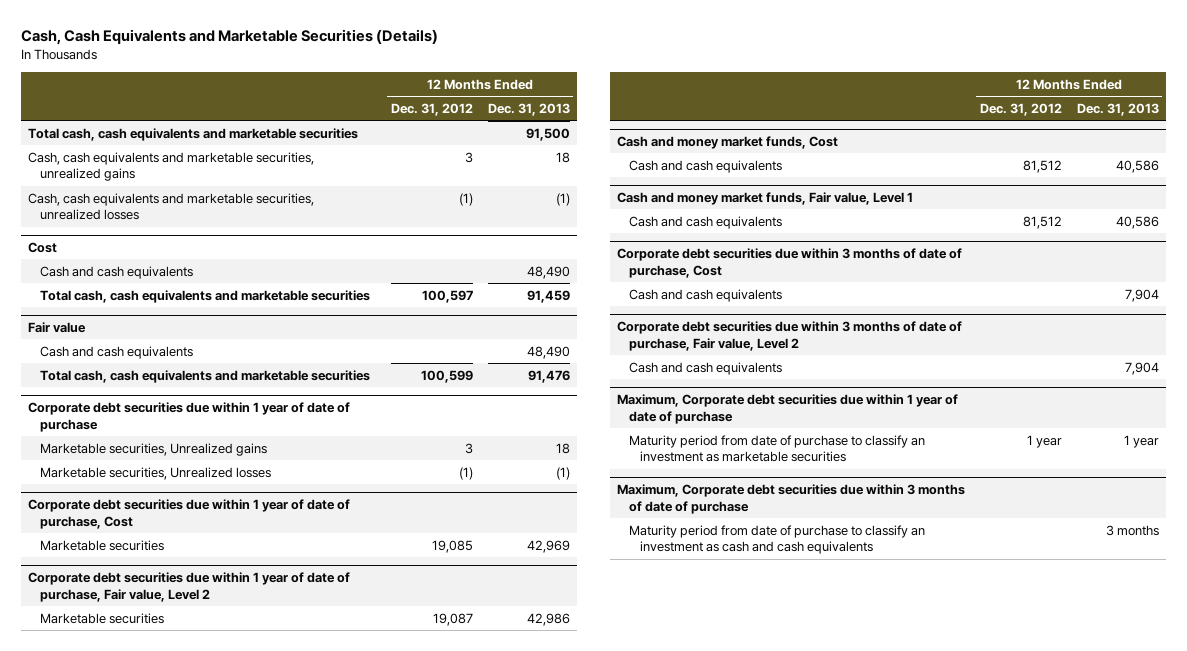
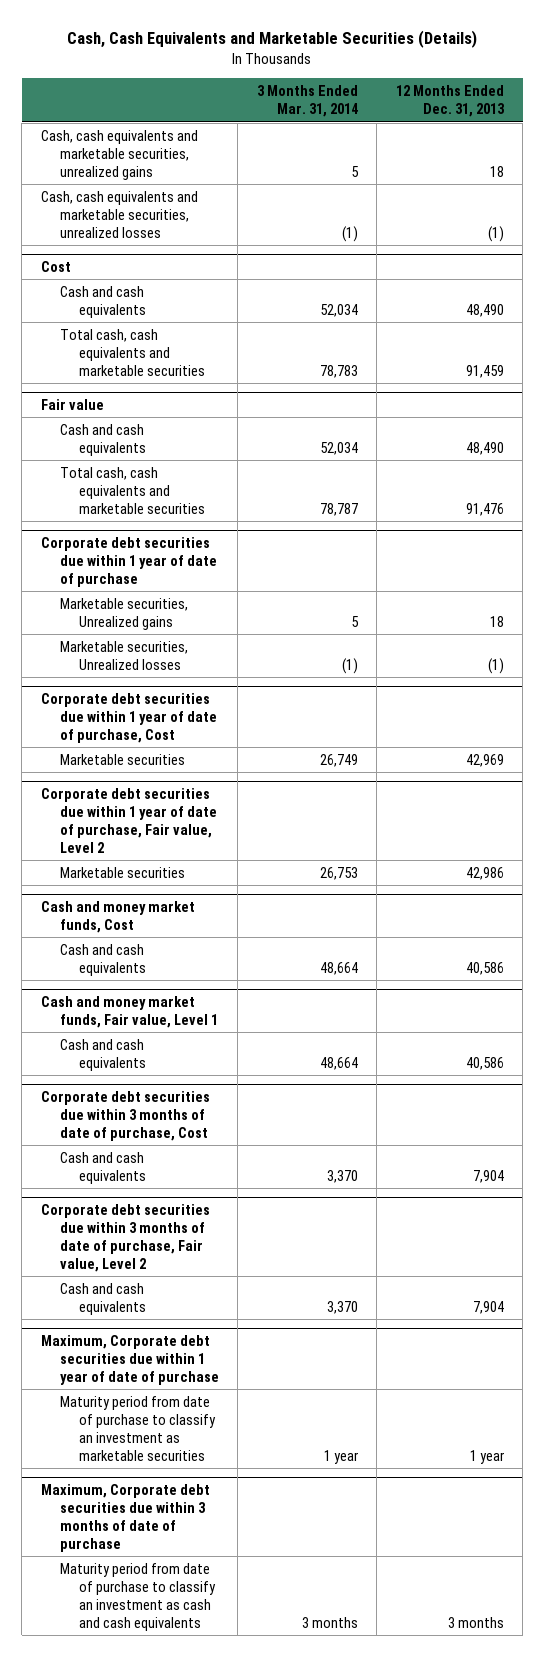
- | 12 Months Ended Dec. 31, 2012 | 12 Months Ended Dec. 31, 2013
+ | 3 Months Ended Mar. 31, 2014 | 12 Months Ended Dec. 31, 2013
- Total cash, cash equivalents and marketable securities | | 91,500

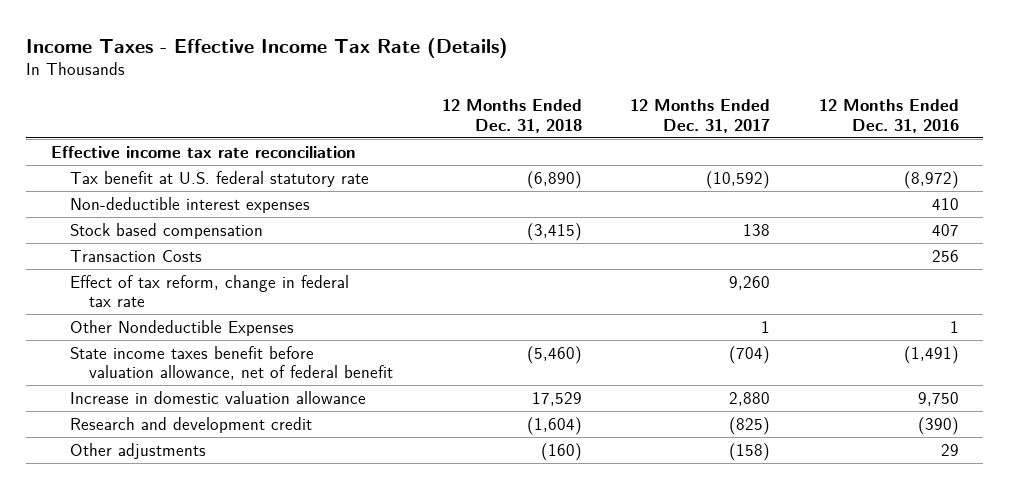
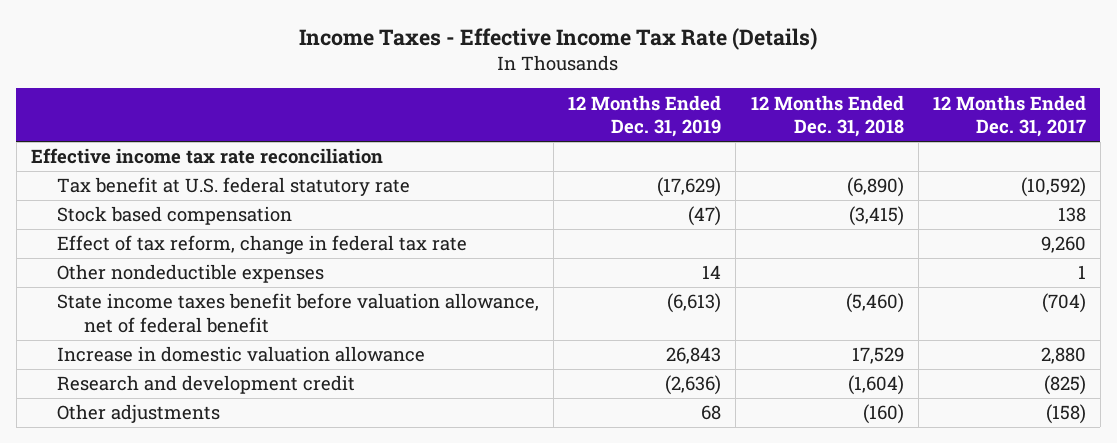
- | 12 Months Ended Dec. 31, 2018 | 12 Months Ended Dec. 31, 2017 | 12 Months Ended Dec. 31, 2016
+ | 12 Months Ended Dec. 31, 2019 | 12 Months Ended Dec. 31, 2018 | 12 Months Ended Dec. 31, 2017
- Non-deductible interest expenses | | | 410
- Transaction Costs | | | 256
- Other Nondeductible Expenses | | 1 | 1
+ Other nondeductible expenses | 14 | | 1

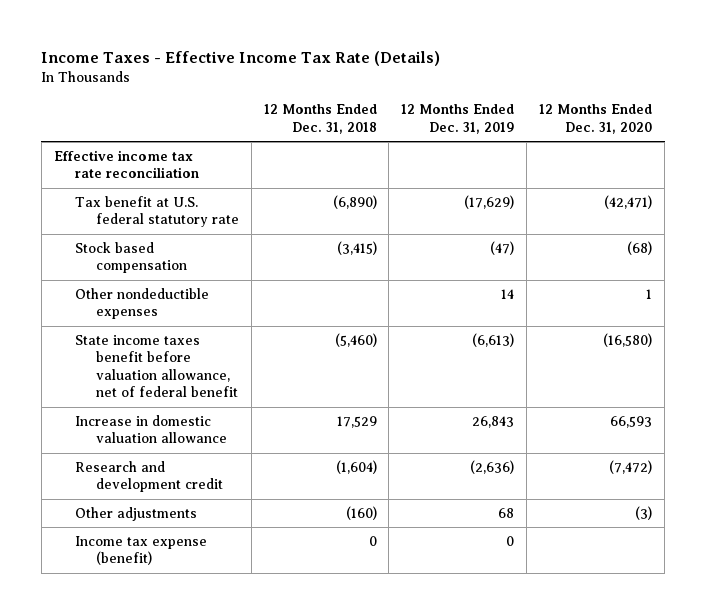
- | 12 Months Ended Dec. 31, 2019 | 12 Months Ended Dec. 31, 2018 | 12 Months Ended Dec. 31, 2017
+ | 12 Months Ended Dec. 31, 2018 | 12 Months Ended Dec. 31, 2019 | 12 Months Ended Dec. 31, 2020
- Effect of tax reform, change in federal tax rate | | | 9,260
+ Income tax expense (benefit) | 0 | 0 |

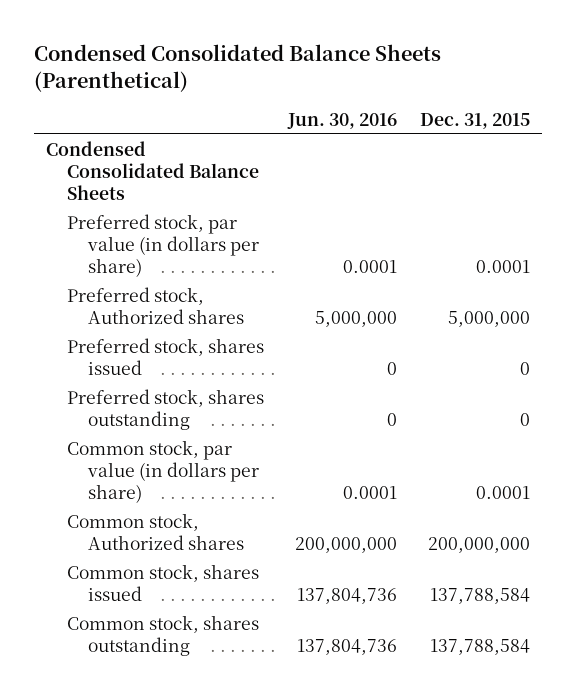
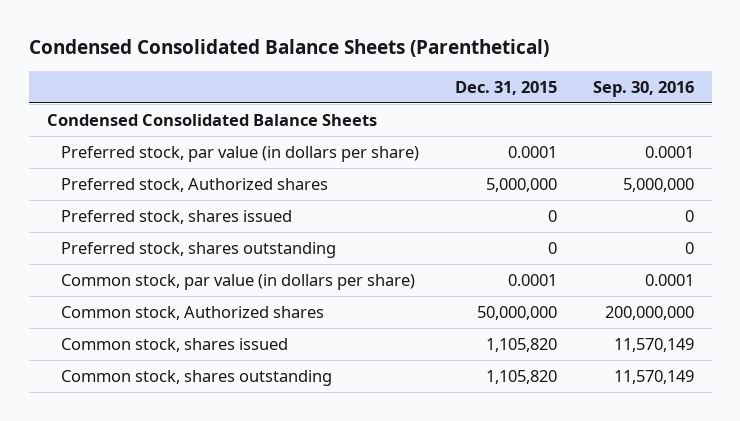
- | Jun. 30, 2016 | Dec. 31, 2015
+ | Dec. 31, 2015 | Sep. 30, 2016
- Common stock, Authorized shares | 200,000,000 | 200,000,000
- Common stock, shares issued | 137,804,736 | 137,788,584
- Common stock, shares outstanding | 137,804,736 | 137,788,584
+ Common stock, Authorized shares | 50,000,000 | 200,000,000
+ Common stock, shares issued | 1,105,820 | 11,570,149
+ Common stock, shares outstanding | 1,105,820 | 11,570,149

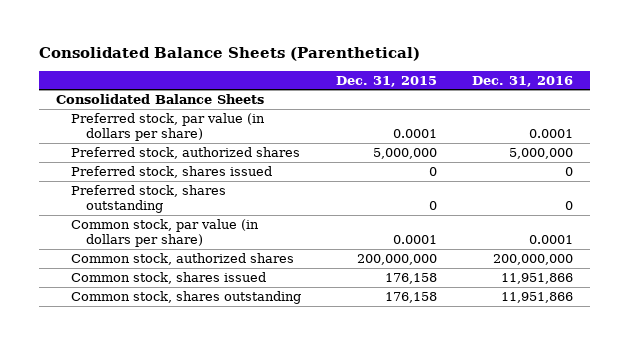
- Condensed Consolidated Balance Sheets (Parenthetical)
+ Consolidated Balance Sheets (Parenthetical)
- | Dec. 31, 2015 | Sep. 30, 2016
+ | Dec. 31, 2015 | Dec. 31, 2016
- Condensed Consolidated Balance Sheets
+ Consolidated Balance Sheets
- Preferred stock, Authorized shares | 5,000,000 | 5,000,000
+ Preferred stock, authorized shares | 5,000,000 | 5,000,000
- Common stock, Authorized shares | 50,000,000 | 200,000,000
- Common stock, shares issued | 1,105,820 | 11,570,149
- Common stock, shares outstanding | 1,105,820 | 11,570,149
+ Common stock, authorized shares | 200,000,000 | 200,000,000
+ Common stock, shares issued | 176,158 | 11,951,866
+ Common stock, shares outstanding | 176,158 | 11,951,866

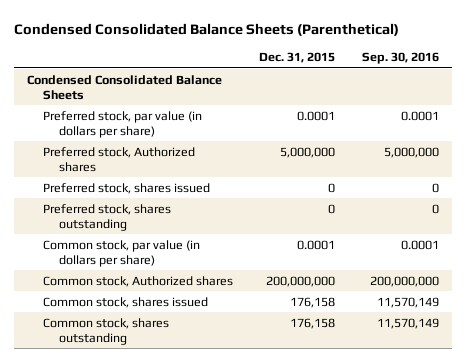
- Consolidated Balance Sheets (Parenthetical)
+ Condensed Consolidated Balance Sheets (Parenthetical)
- | Dec. 31, 2015 | Dec. 31, 2016
+ | Dec. 31, 2015 | Sep. 30, 2016
- Consolidated Balance Sheets
+ Condensed Consolidated Balance Sheets
- Preferred stock, authorized shares | 5,000,000 | 5,000,000
+ Preferred stock, Authorized shares | 5,000,000 | 5,000,000
- Common stock, authorized shares | 200,000,000 | 200,000,000
+ Common stock, Authorized shares | 200,000,000 | 200,000,000

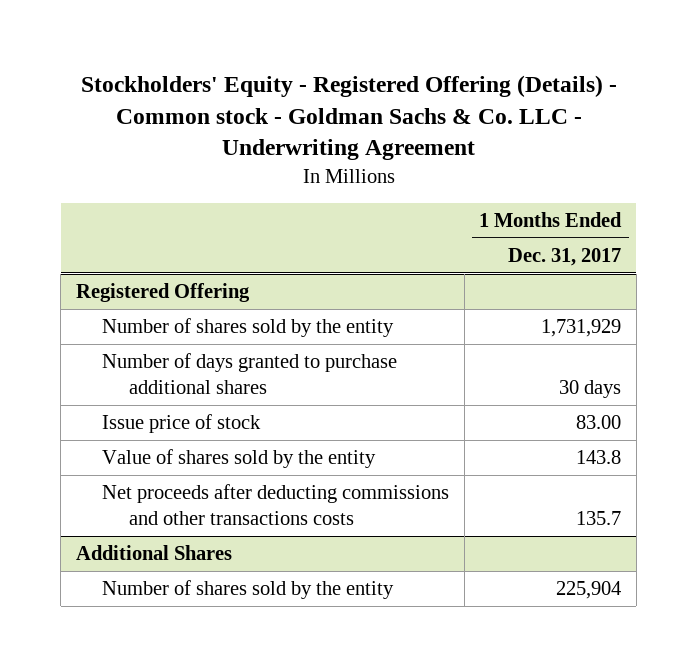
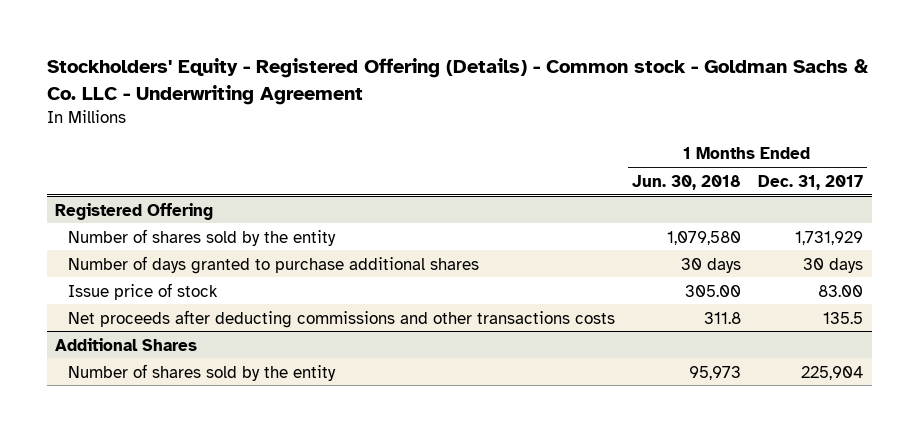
- | 1 Months Ended Dec. 31, 2017
+ | 1 Months Ended Jun. 30, 2018 | 1 Months Ended Dec. 31, 2017
@ Registered Offering
- Value of shares sold by the entity | 143.8
- Net proceeds after deducting commissions and other transactions costs | 135.7
+ Net proceeds after deducting commissions and other transactions costs | 311.8 | 135.5

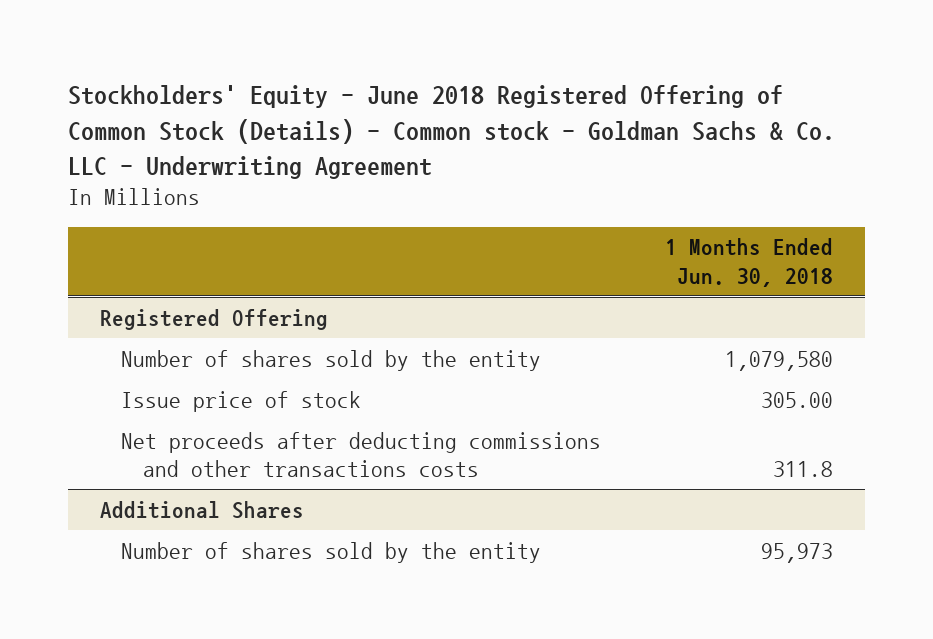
- Stockholders' Equity - Registered Offering (Details) - Common stock - Goldman Sachs & Co. LLC - Underwriting Agreement
+ Stockholders' Equity - June 2018 Registered Offering of Common Stock (Details) - Common stock - Goldman Sachs & Co. LLC - Underwriting Agreement
- | 1 Months Ended Jun. 30, 2018 | 1 Months Ended Dec. 31, 2017
+ | 1 Months Ended Jun. 30, 2018
@ Registered Offering
- Number of days granted to purchase additional shares | 30 days | 30 days

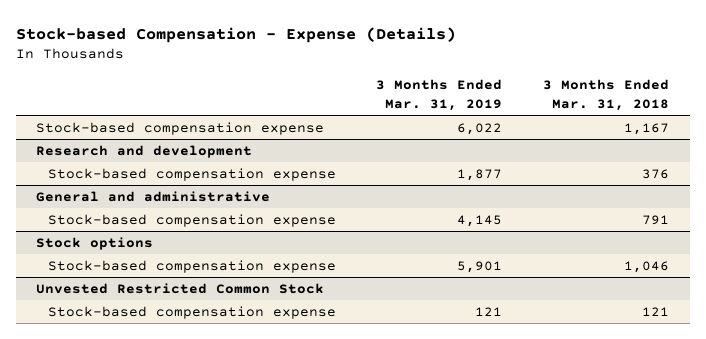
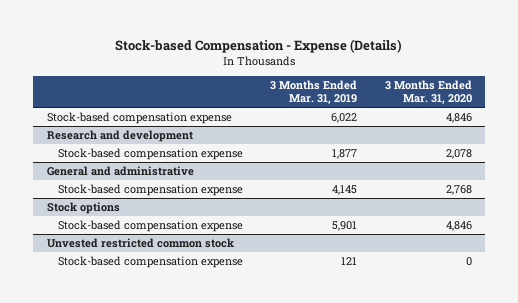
- | 3 Months Ended Mar. 31, 2019 | 3 Months Ended Mar. 31, 2018
+ | 3 Months Ended Mar. 31, 2019 | 3 Months Ended Mar. 31, 2020
- Unvested Restricted Common Stock
+ Unvested restricted common stock

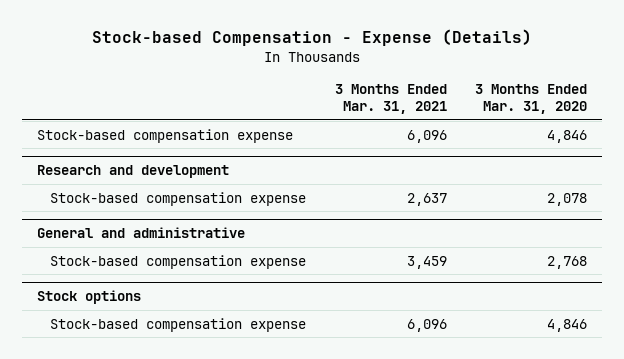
- | 3 Months Ended Mar. 31, 2019 | 3 Months Ended Mar. 31, 2020
+ | 3 Months Ended Mar. 31, 2021 | 3 Months Ended Mar. 31, 2020
- Unvested restricted common stock
- Stock-based compensation expense | 121 | 0

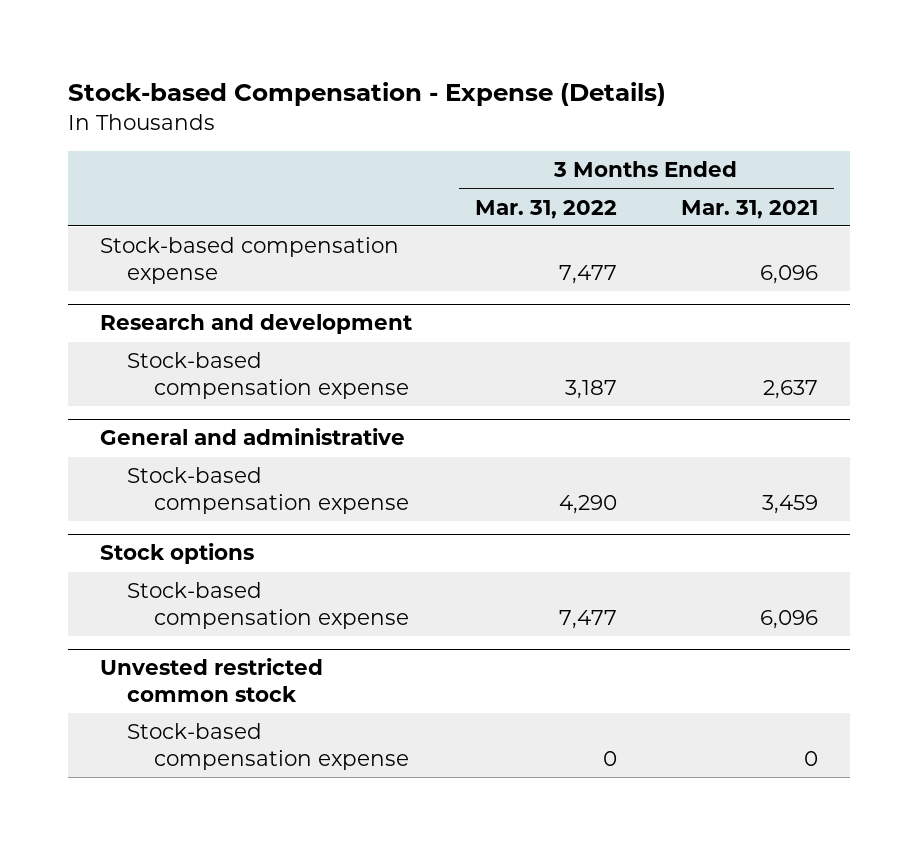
- | 3 Months Ended Mar. 31, 2021 | 3 Months Ended Mar. 31, 2020
+ | 3 Months Ended Mar. 31, 2022 | 3 Months Ended Mar. 31, 2021
+ Unvested restricted common stock
+ Stock-based compensation expense | 0 | 0

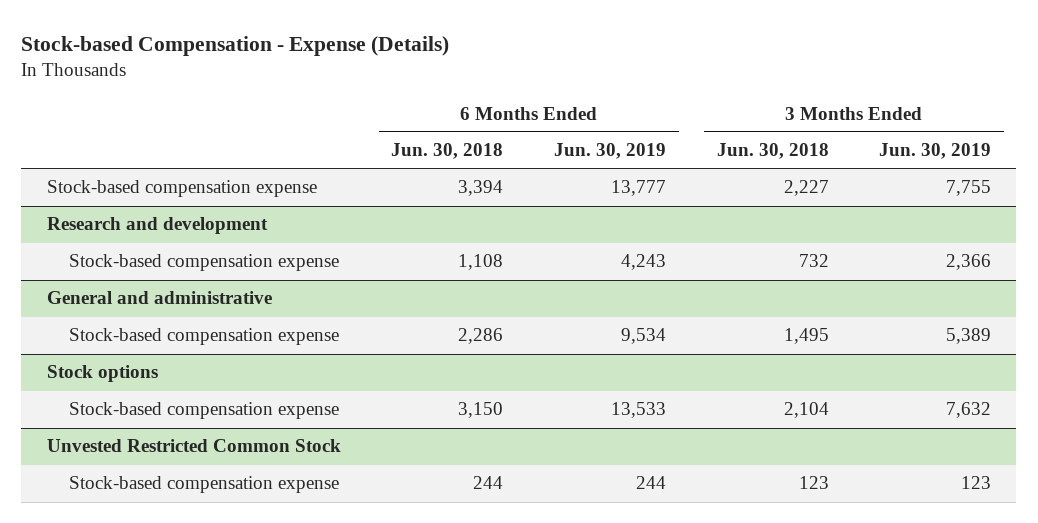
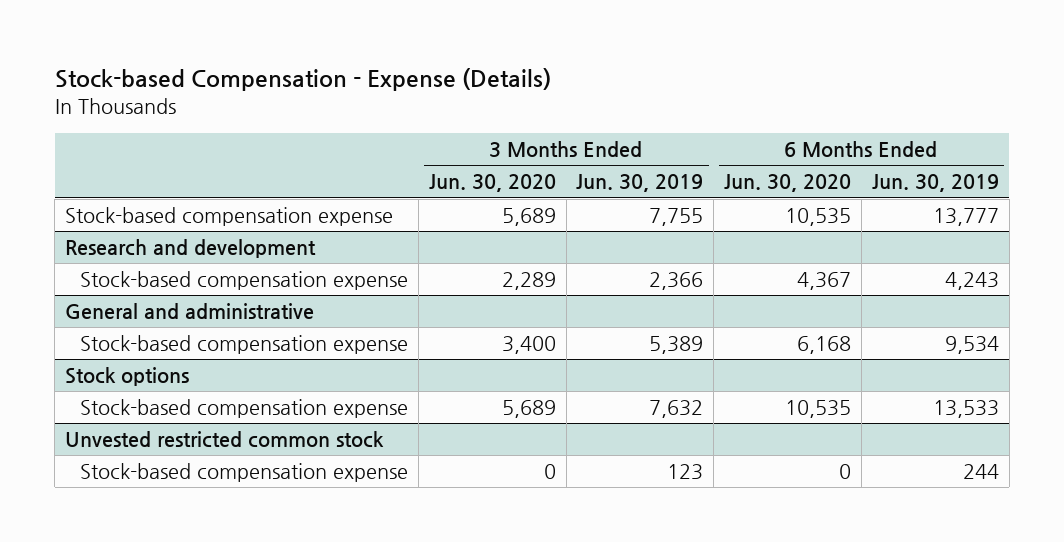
- | 6 Months Ended Jun. 30, 2018 | 6 Months Ended Jun. 30, 2019 | 3 Months Ended Jun. 30, 2018 | 3 Months Ended Jun. 30, 2019
+ | 3 Months Ended Jun. 30, 2020 | 3 Months Ended Jun. 30, 2019 | 6 Months Ended Jun. 30, 2020 | 6 Months Ended Jun. 30, 2019
- Unvested Restricted Common Stock
+ Unvested restricted common stock

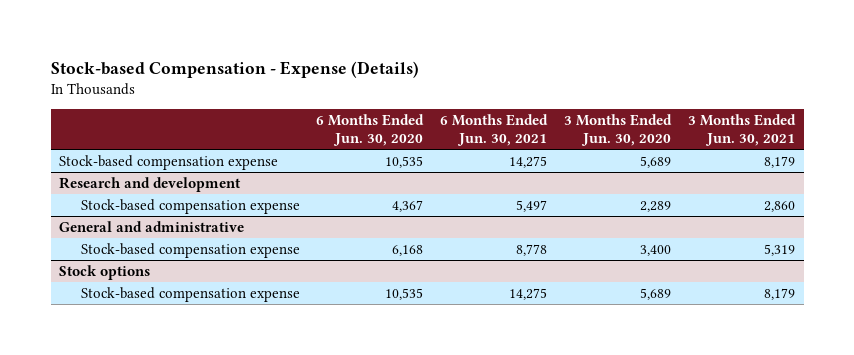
- | 3 Months Ended Jun. 30, 2020 | 3 Months Ended Jun. 30, 2019 | 6 Months Ended Jun. 30, 2020 | 6 Months Ended Jun. 30, 2019
+ | 6 Months Ended Jun. 30, 2020 | 6 Months Ended Jun. 30, 2021 | 3 Months Ended Jun. 30, 2020 | 3 Months Ended Jun. 30, 2021
- Unvested restricted common stock
- Stock-based compensation expense | 0 | 123 | 0 | 244

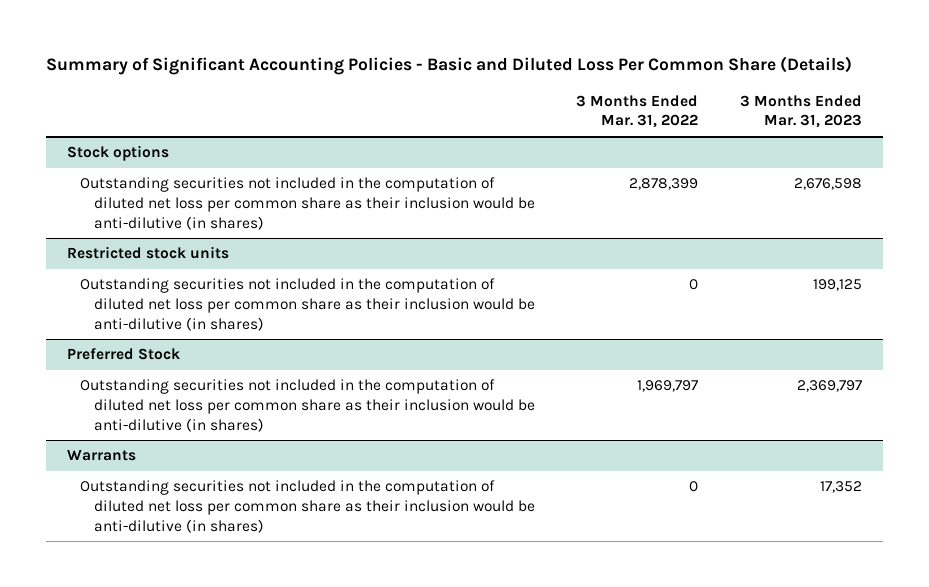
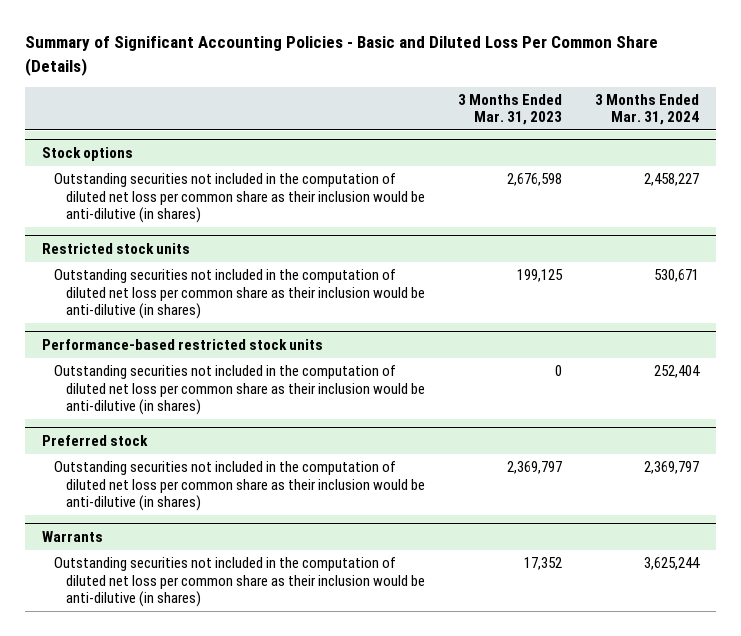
- | 3 Months Ended Mar. 31, 2022 | 3 Months Ended Mar. 31, 2023
+ | 3 Months Ended Mar. 31, 2023 | 3 Months Ended Mar. 31, 2024
- Preferred Stock
+ Performance-based restricted stock units
+ Outstanding securities not included in the computation of diluted net loss per common share as their inclusion would be anti-dilutive (in shares) | 0 | 252,404
+ Preferred stock

